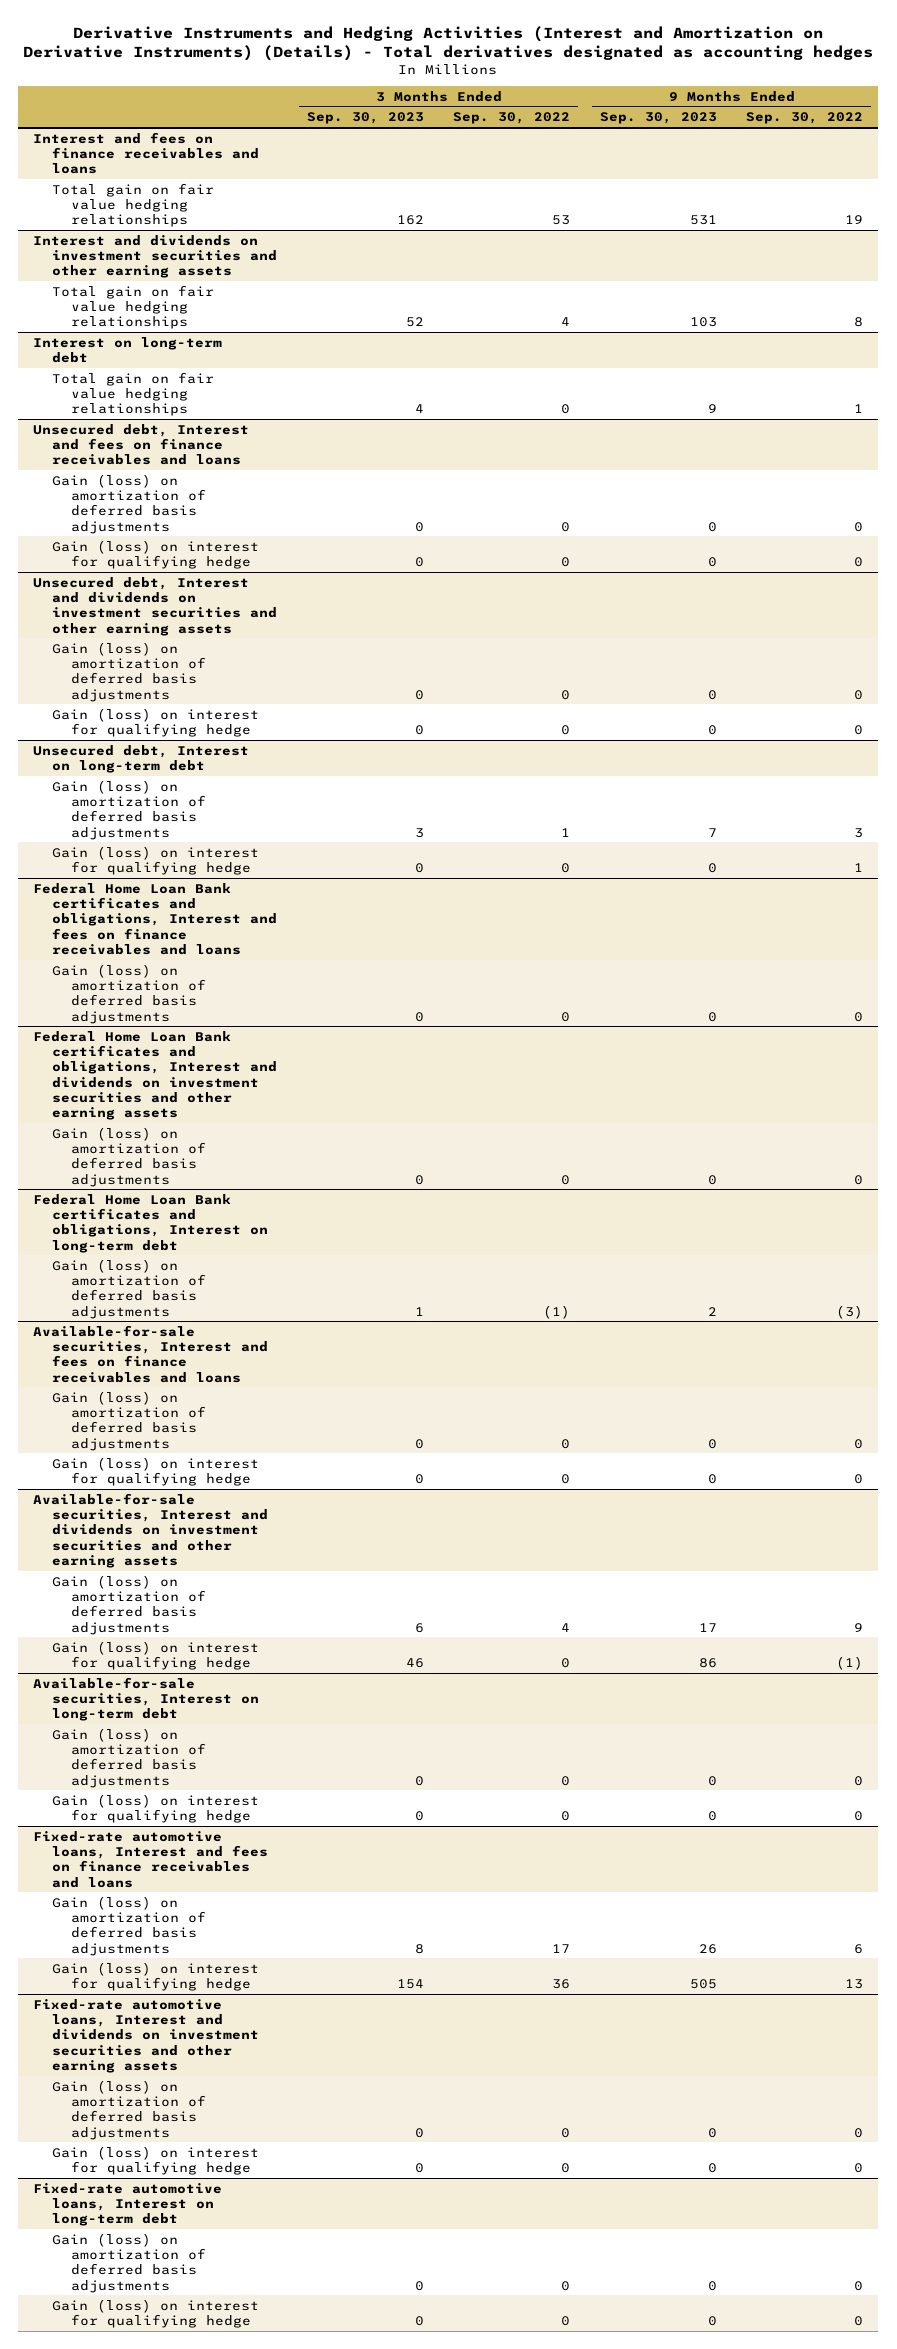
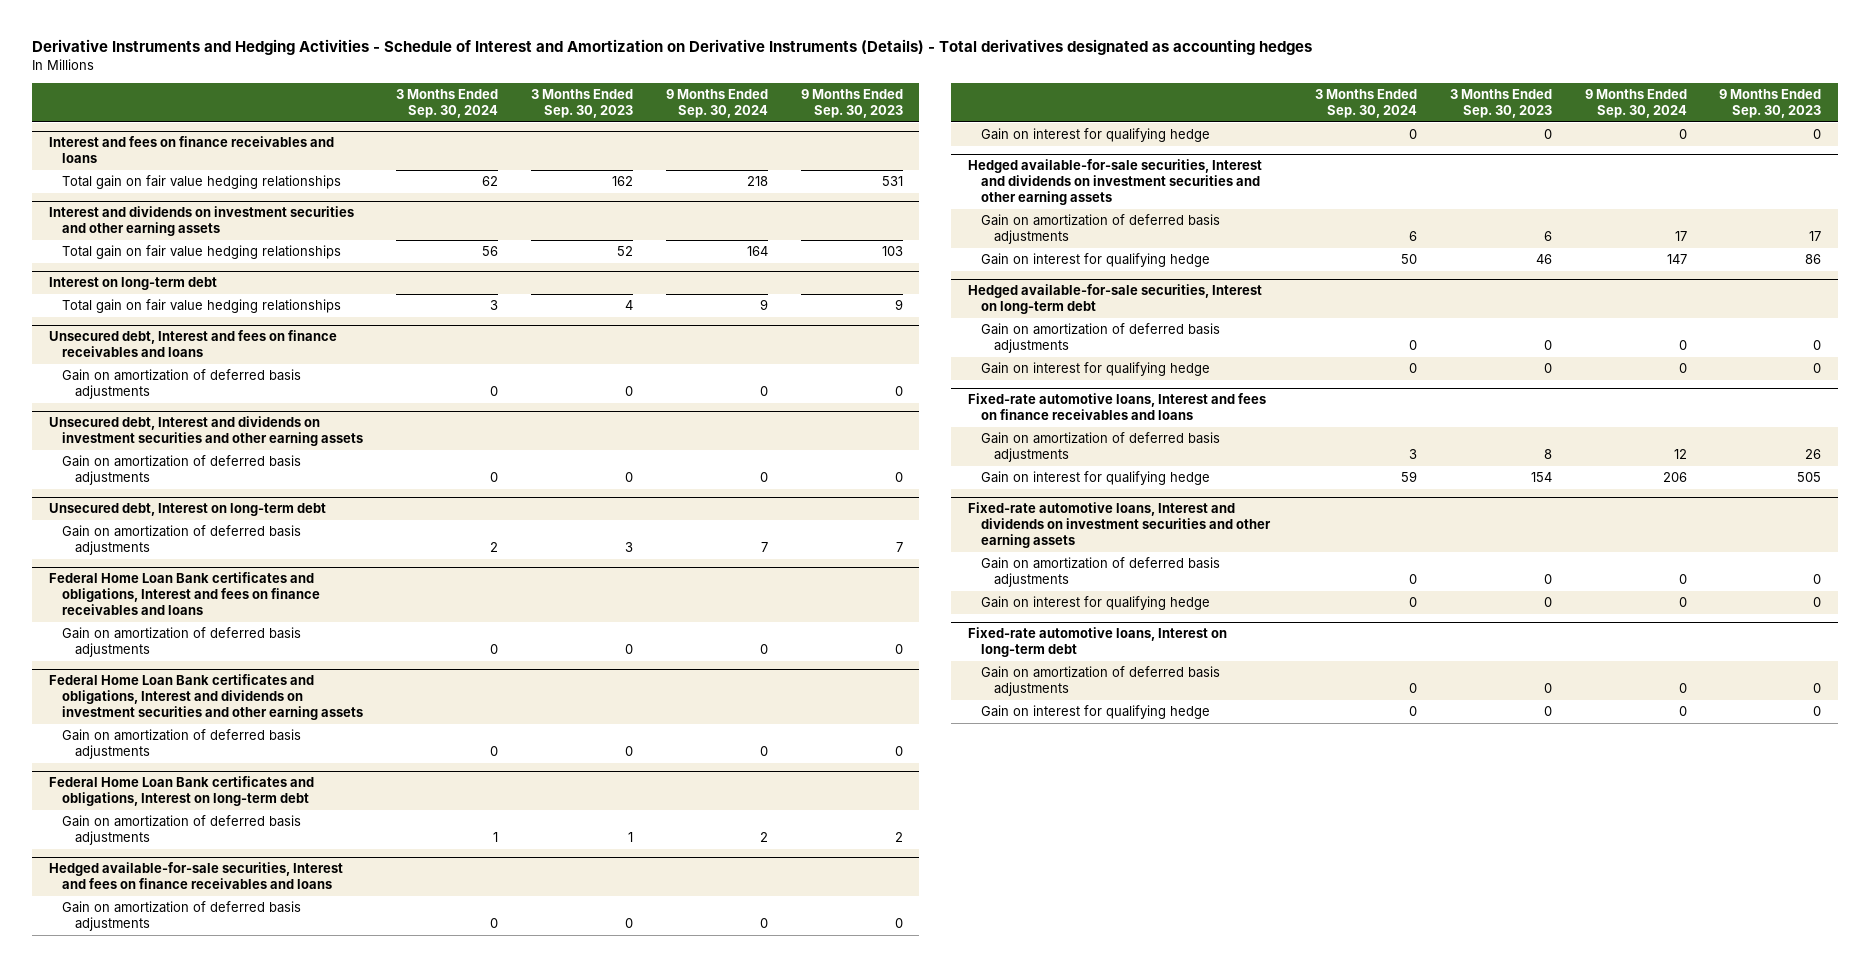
- Derivative Instruments and Hedging Activities (Interest and Amortization on Derivative Instruments) (Details) - Total derivatives designated as accounting hedges
+ Derivative Instruments and Hedging Activities - Schedule of Interest and Amortization on Derivative Instruments (Details) - Total derivatives designated as accounting hedges
- | 3 Months Ended Sep. 30, 2023 | 3 Months Ended Sep. 30, 2022 | 9 Months Ended Sep. 30, 2023 | 9 Months Ended Sep. 30, 2022
+ | 3 Months Ended Sep. 30, 2024 | 3 Months Ended Sep. 30, 2023 | 9 Months Ended Sep. 30, 2024 | 9 Months Ended Sep. 30, 2023
@ Unsecured debt, Interest and fees on finance receivables and loans
- Gain (loss) on amortization of deferred basis adjustments | 0 | 0 | 0 | 0
- Gain (loss) on interest for qualifying hedge | 0 | 0 | 0 | 0
+ Gain on amortization of deferred basis adjustments | 0 | 0 | 0 | 0
@ Unsecured debt, Interest and dividends on investment securities and other earning assets
- Gain (loss) on amortization of deferred basis adjustments | 0 | 0 | 0 | 0
- Gain (loss) on interest for qualifying hedge | 0 | 0 | 0 | 0
+ Gain on amortization of deferred basis adjustments | 0 | 0 | 0 | 0
@ Unsecured debt, Interest on long-term debt
- Gain (loss) on amortization of deferred basis adjustments | 3 | 1 | 7 | 3
- Gain (loss) on interest for qualifying hedge | 0 | 0 | 0 | 1
+ Gain on amortization of deferred basis adjustments | 2 | 3 | 7 | 7
@ Federal Home Loan Bank certificates and obligations, Interest and fees on finance receivables and loans
- Gain (loss) on amortization of deferred basis adjustments | 0 | 0 | 0 | 0
+ Gain on amortization of deferred basis adjustments | 0 | 0 | 0 | 0
@ Federal Home Loan Bank certificates and obligations, Interest and dividends on investment securities and other earning assets
- Gain (loss) on amortization of deferred basis adjustments | 0 | 0 | 0 | 0
+ Gain on amortization of deferred basis adjustments | 0 | 0 | 0 | 0
@ Federal Home Loan Bank certificates and obligations, Interest on long-term debt
- Gain (loss) on amortization of deferred basis adjustments | 1 | (1) | 2 | (3)
- Available-for-sale securities, Interest and fees on finance receivables and loans
- Gain (loss) on amortization of deferred basis adjustments | 0 | 0 | 0 | 0
- Gain (loss) on interest for qualifying hedge | 0 | 0 | 0 | 0
- Available-for-sale securities, Interest and dividends on investment securities and other earning assets
- Gain (loss) on amortization of deferred basis adjustments | 6 | 4 | 17 | 9
- Gain (loss) on interest for qualifying hedge | 46 | 0 | 86 | (1)
- Available-for-sale securities, Interest on long-term debt
- Gain (loss) on amortization of deferred basis adjustments | 0 | 0 | 0 | 0
- Gain (loss) on interest for qualifying hedge | 0 | 0 | 0 | 0
@ Federal Home Loan Bank certificates and obligations, Interest on long-term debt
+ Gain on amortization of deferred basis adjustments | 1 | 1 | 2 | 2
+ Hedged available-for-sale securities, Interest and fees on finance receivables and loans
+ Gain on amortization of deferred basis adjustments | 0 | 0 | 0 | 0
+ Gain on interest for qualifying hedge | 0 | 0 | 0 | 0
+ Hedged available-for-sale securities, Interest and dividends on investment securities and other earning assets
+ Gain on amortization of deferred basis adjustments | 6 | 6 | 17 | 17
+ Gain on interest for qualifying hedge | 50 | 46 | 147 | 86
+ Hedged available-for-sale securities, Interest on long-term debt
+ Gain on amortization of deferred basis adjustments | 0 | 0 | 0 | 0
+ Gain on interest for qualifying hedge | 0 | 0 | 0 | 0
@ Fixed-rate automotive loans, Interest and fees on finance receivables and loans
- Gain (loss) on amortization of deferred basis adjustments | 8 | 17 | 26 | 6
- Gain (loss) on interest for qualifying hedge | 154 | 36 | 505 | 13
+ Gain on amortization of deferred basis adjustments | 3 | 8 | 12 | 26
+ Gain on interest for qualifying hedge | 59 | 154 | 206 | 505
@ Fixed-rate automotive loans, Interest and dividends on investment securities and other earning assets
- Gain (loss) on amortization of deferred basis adjustments | 0 | 0 | 0 | 0
- Gain (loss) on interest for qualifying hedge | 0 | 0 | 0 | 0
+ Gain on amortization of deferred basis adjustments | 0 | 0 | 0 | 0
+ Gain on interest for qualifying hedge | 0 | 0 | 0 | 0
@ Fixed-rate automotive loans, Interest on long-term debt
- Gain (loss) on amortization of deferred basis adjustments | 0 | 0 | 0 | 0
- Gain (loss) on interest for qualifying hedge | 0 | 0 | 0 | 0
+ Gain on amortization of deferred basis adjustments | 0 | 0 | 0 | 0
+ Gain on interest for qualifying hedge | 0 | 0 | 0 | 0

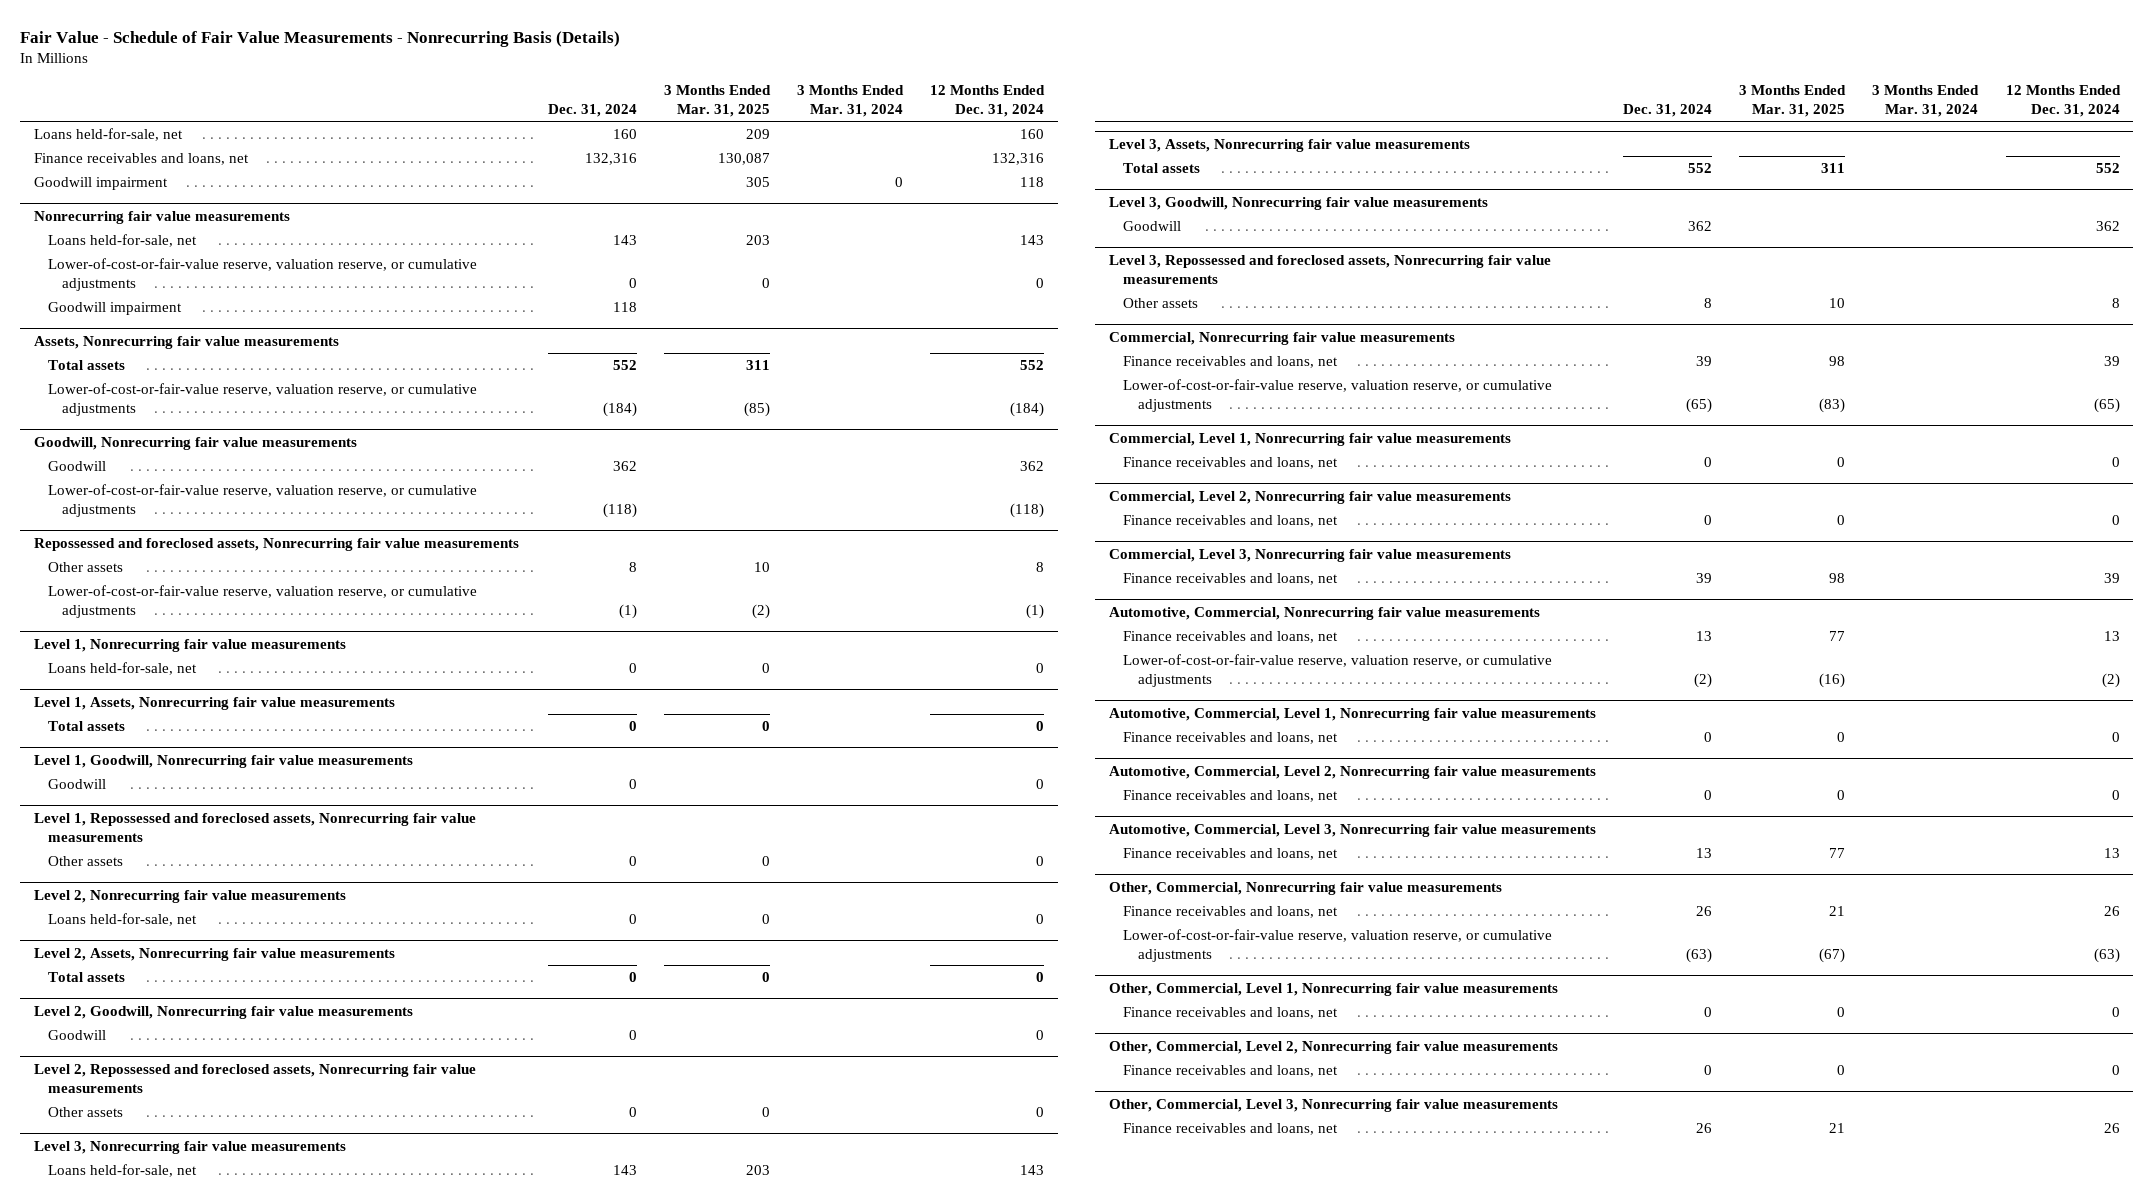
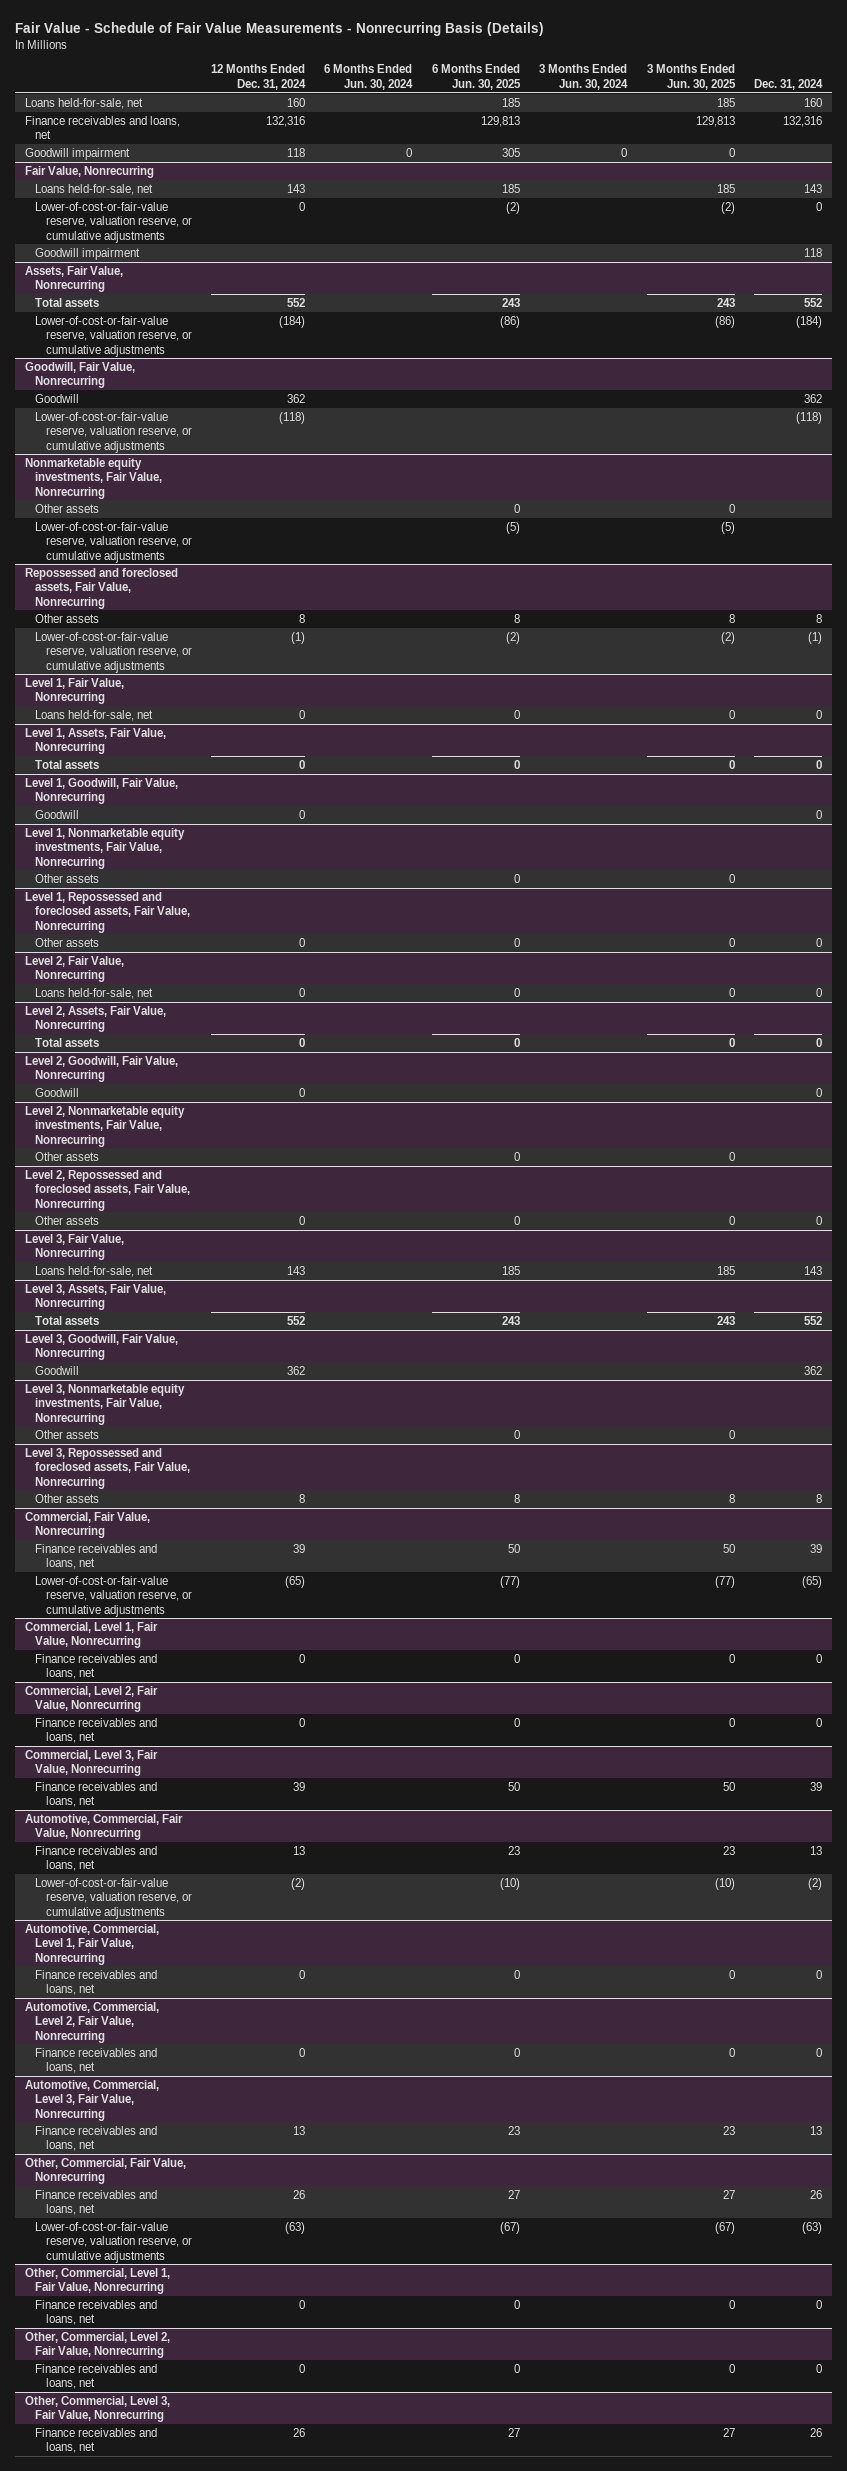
- | Dec. 31, 2024 | 3 Months Ended Mar. 31, 2025 | 3 Months Ended Mar. 31, 2024 | 12 Months Ended Dec. 31, 2024
+ | 12 Months Ended Dec. 31, 2024 | 6 Months Ended Jun. 30, 2024 | 6 Months Ended Jun. 30, 2025 | 3 Months Ended Jun. 30, 2024 | 3 Months Ended Jun. 30, 2025 | Dec. 31, 2024
- Nonrecurring fair value measurements
+ Fair Value, Nonrecurring
- Assets, Nonrecurring fair value measurements
+ Assets, Fair Value, Nonrecurring
- Goodwill, Nonrecurring fair value measurements
+ Goodwill, Fair Value, Nonrecurring
- Repossessed and foreclosed assets, Nonrecurring fair value measurements
+ Nonmarketable equity investments, Fair Value, Nonrecurring
+ Other assets | | | 0 | | 0 |
+ Lower-of-cost-or-fair-value reserve, valuation reserve, or cumulative adjustments | | | (5) | | (5) |
+ Repossessed and foreclosed assets, Fair Value, Nonrecurring
- Level 1, Nonrecurring fair value measurements
+ Level 1, Fair Value, Nonrecurring
- Level 1, Assets, Nonrecurring fair value measurements
+ Level 1, Assets, Fair Value, Nonrecurring
- Level 1, Goodwill, Nonrecurring fair value measurements
+ Level 1, Goodwill, Fair Value, Nonrecurring
- Level 1, Repossessed and foreclosed assets, Nonrecurring fair value measurements
+ Level 1, Nonmarketable equity investments, Fair Value, Nonrecurring
+ Other assets | | | 0 | | 0 |
+ Level 1, Repossessed and foreclosed assets, Fair Value, Nonrecurring
- Level 2, Nonrecurring fair value measurements
+ Level 2, Fair Value, Nonrecurring
- Level 2, Assets, Nonrecurring fair value measurements
+ Level 2, Assets, Fair Value, Nonrecurring
- Level 2, Goodwill, Nonrecurring fair value measurements
+ Level 2, Goodwill, Fair Value, Nonrecurring
- Level 2, Repossessed and foreclosed assets, Nonrecurring fair value measurements
+ Level 2, Nonmarketable equity investments, Fair Value, Nonrecurring
+ Other assets | | | 0 | | 0 |
+ Level 2, Repossessed and foreclosed assets, Fair Value, Nonrecurring
- Level 3, Nonrecurring fair value measurements
+ Level 3, Fair Value, Nonrecurring
- Level 3, Assets, Nonrecurring fair value measurements
+ Level 3, Assets, Fair Value, Nonrecurring
- Level 3, Goodwill, Nonrecurring fair value measurements
+ Level 3, Goodwill, Fair Value, Nonrecurring
- Level 3, Repossessed and foreclosed assets, Nonrecurring fair value measurements
+ Level 3, Nonmarketable equity investments, Fair Value, Nonrecurring
+ Other assets | | | 0 | | 0 |
+ Level 3, Repossessed and foreclosed assets, Fair Value, Nonrecurring
- Commercial, Nonrecurring fair value measurements
+ Commercial, Fair Value, Nonrecurring
- Commercial, Level 1, Nonrecurring fair value measurements
+ Commercial, Level 1, Fair Value, Nonrecurring
- Commercial, Level 2, Nonrecurring fair value measurements
+ Commercial, Level 2, Fair Value, Nonrecurring
- Commercial, Level 3, Nonrecurring fair value measurements
+ Commercial, Level 3, Fair Value, Nonrecurring
- Automotive, Commercial, Nonrecurring fair value measurements
+ Automotive, Commercial, Fair Value, Nonrecurring
- Automotive, Commercial, Level 1, Nonrecurring fair value measurements
+ Automotive, Commercial, Level 1, Fair Value, Nonrecurring
- Automotive, Commercial, Level 2, Nonrecurring fair value measurements
+ Automotive, Commercial, Level 2, Fair Value, Nonrecurring
- Automotive, Commercial, Level 3, Nonrecurring fair value measurements
+ Automotive, Commercial, Level 3, Fair Value, Nonrecurring
- Other, Commercial, Nonrecurring fair value measurements
+ Other, Commercial, Fair Value, Nonrecurring
- Other, Commercial, Level 1, Nonrecurring fair value measurements
+ Other, Commercial, Level 1, Fair Value, Nonrecurring
- Other, Commercial, Level 2, Nonrecurring fair value measurements
+ Other, Commercial, Level 2, Fair Value, Nonrecurring
- Other, Commercial, Level 3, Nonrecurring fair value measurements
+ Other, Commercial, Level 3, Fair Value, Nonrecurring

